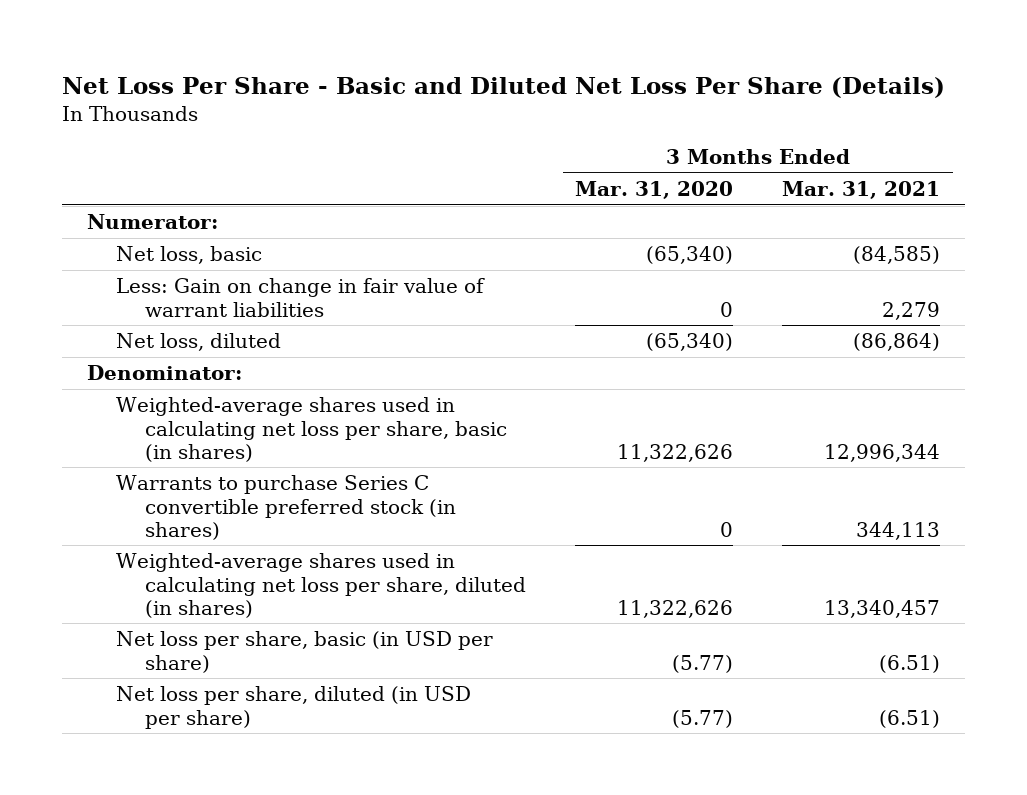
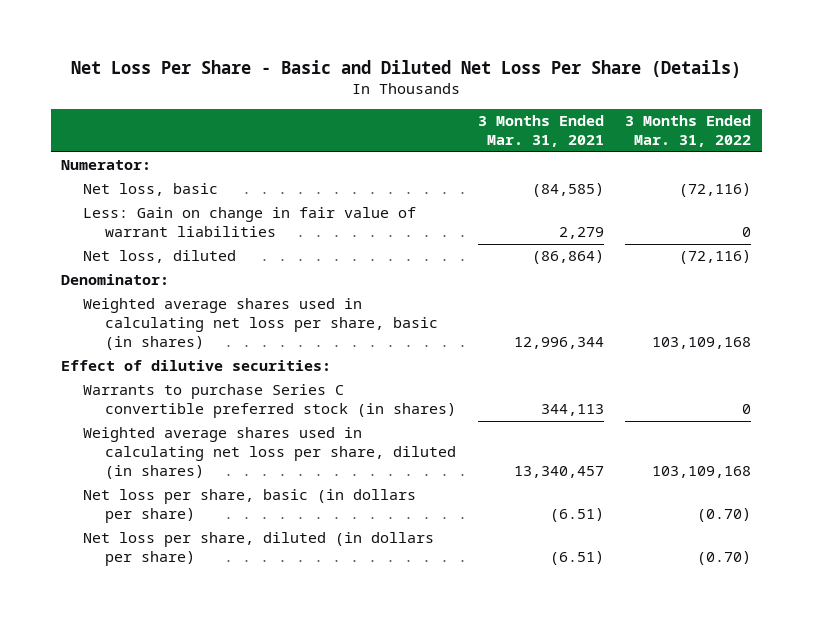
- | 3 Months Ended Mar. 31, 2020 | 3 Months Ended Mar. 31, 2021
+ | 3 Months Ended Mar. 31, 2021 | 3 Months Ended Mar. 31, 2022
- Weighted-average shares used in calculating net loss per share, basic (in shares) | 11,322,626 | 12,996,344
+ Weighted average shares used in calculating net loss per share, basic (in shares) | 12,996,344 | 103,109,168
+ Effect of dilutive securities:
- Weighted-average shares used in calculating net loss per share, diluted (in shares) | 11,322,626 | 13,340,457
- Net loss per share, basic (in USD per share) | (5.77) | (6.51)
- Net loss per share, diluted (in USD per share) | (5.77) | (6.51)
+ Weighted average shares used in calculating net loss per share, diluted (in shares) | 13,340,457 | 103,109,168
+ Net loss per share, basic (in dollars per share) | (6.51) | (0.70)
+ Net loss per share, diluted (in dollars per share) | (6.51) | (0.70)

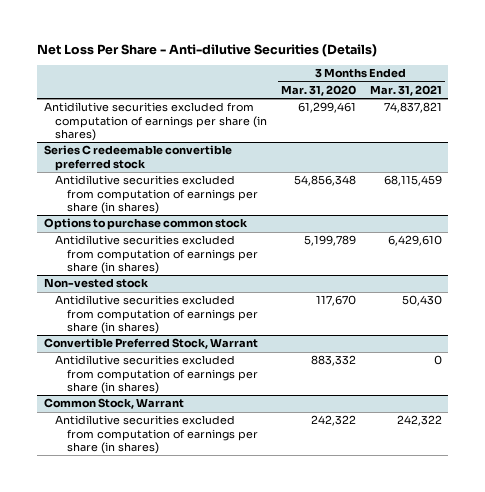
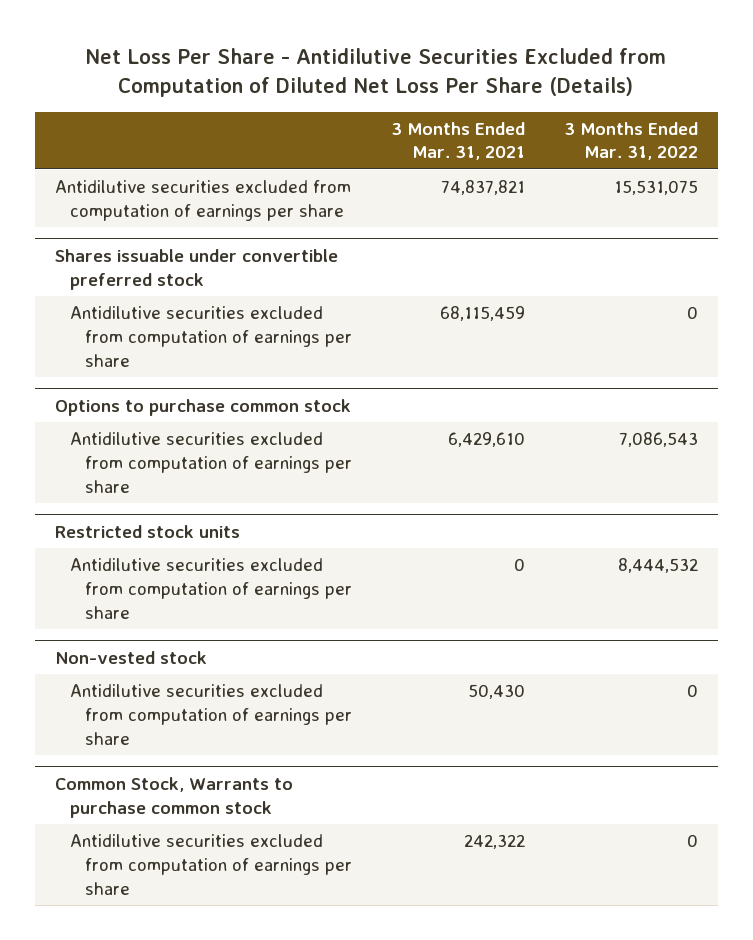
- Net Loss Per Share - Anti-dilutive Securities (Details)
+ Net Loss Per Share - Antidilutive Securities Excluded from Computation of Diluted Net Loss Per Share (Details)
- | 3 Months Ended Mar. 31, 2020 | 3 Months Ended Mar. 31, 2021
+ | 3 Months Ended Mar. 31, 2021 | 3 Months Ended Mar. 31, 2022
- Antidilutive securities excluded from computation of earnings per share (in shares) | 61,299,461 | 74,837,821
- Series C redeemable convertible preferred stock
- Antidilutive securities excluded from computation of earnings per share (in shares) | 54,856,348 | 68,115,459
+ Antidilutive securities excluded from computation of earnings per share | 74,837,821 | 15,531,075
+ Shares issuable under convertible preferred stock
+ Antidilutive securities excluded from computation of earnings per share | 68,115,459 | 0
@ Options to purchase common stock
- Antidilutive securities excluded from computation of earnings per share (in shares) | 5,199,789 | 6,429,610
+ Antidilutive securities excluded from computation of earnings per share | 6,429,610 | 7,086,543
+ Restricted stock units
+ Antidilutive securities excluded from computation of earnings per share | 0 | 8,444,532
@ Non-vested stock
- Antidilutive securities excluded from computation of earnings per share (in shares) | 117,670 | 50,430
- Convertible Preferred Stock, Warrant
- Antidilutive securities excluded from computation of earnings per share (in shares) | 883,332 | 0
- Common Stock, Warrant
- Antidilutive securities excluded from computation of earnings per share (in shares) | 242,322 | 242,322
@ Non-vested stock
+ Antidilutive securities excluded from computation of earnings per share | 50,430 | 0
+ Common Stock, Warrants to purchase common stock
+ Antidilutive securities excluded from computation of earnings per share | 242,322 | 0

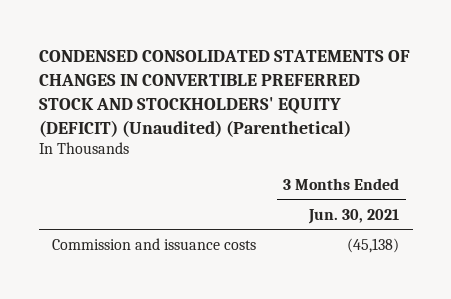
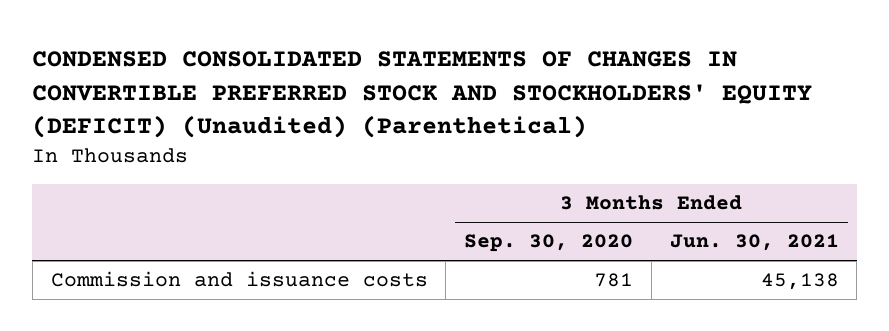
- | 3 Months Ended Jun. 30, 2021
+ | 3 Months Ended Sep. 30, 2020 | 3 Months Ended Jun. 30, 2021
- Commission and issuance costs | (45,138)
+ Commission and issuance costs | 781 | 45,138

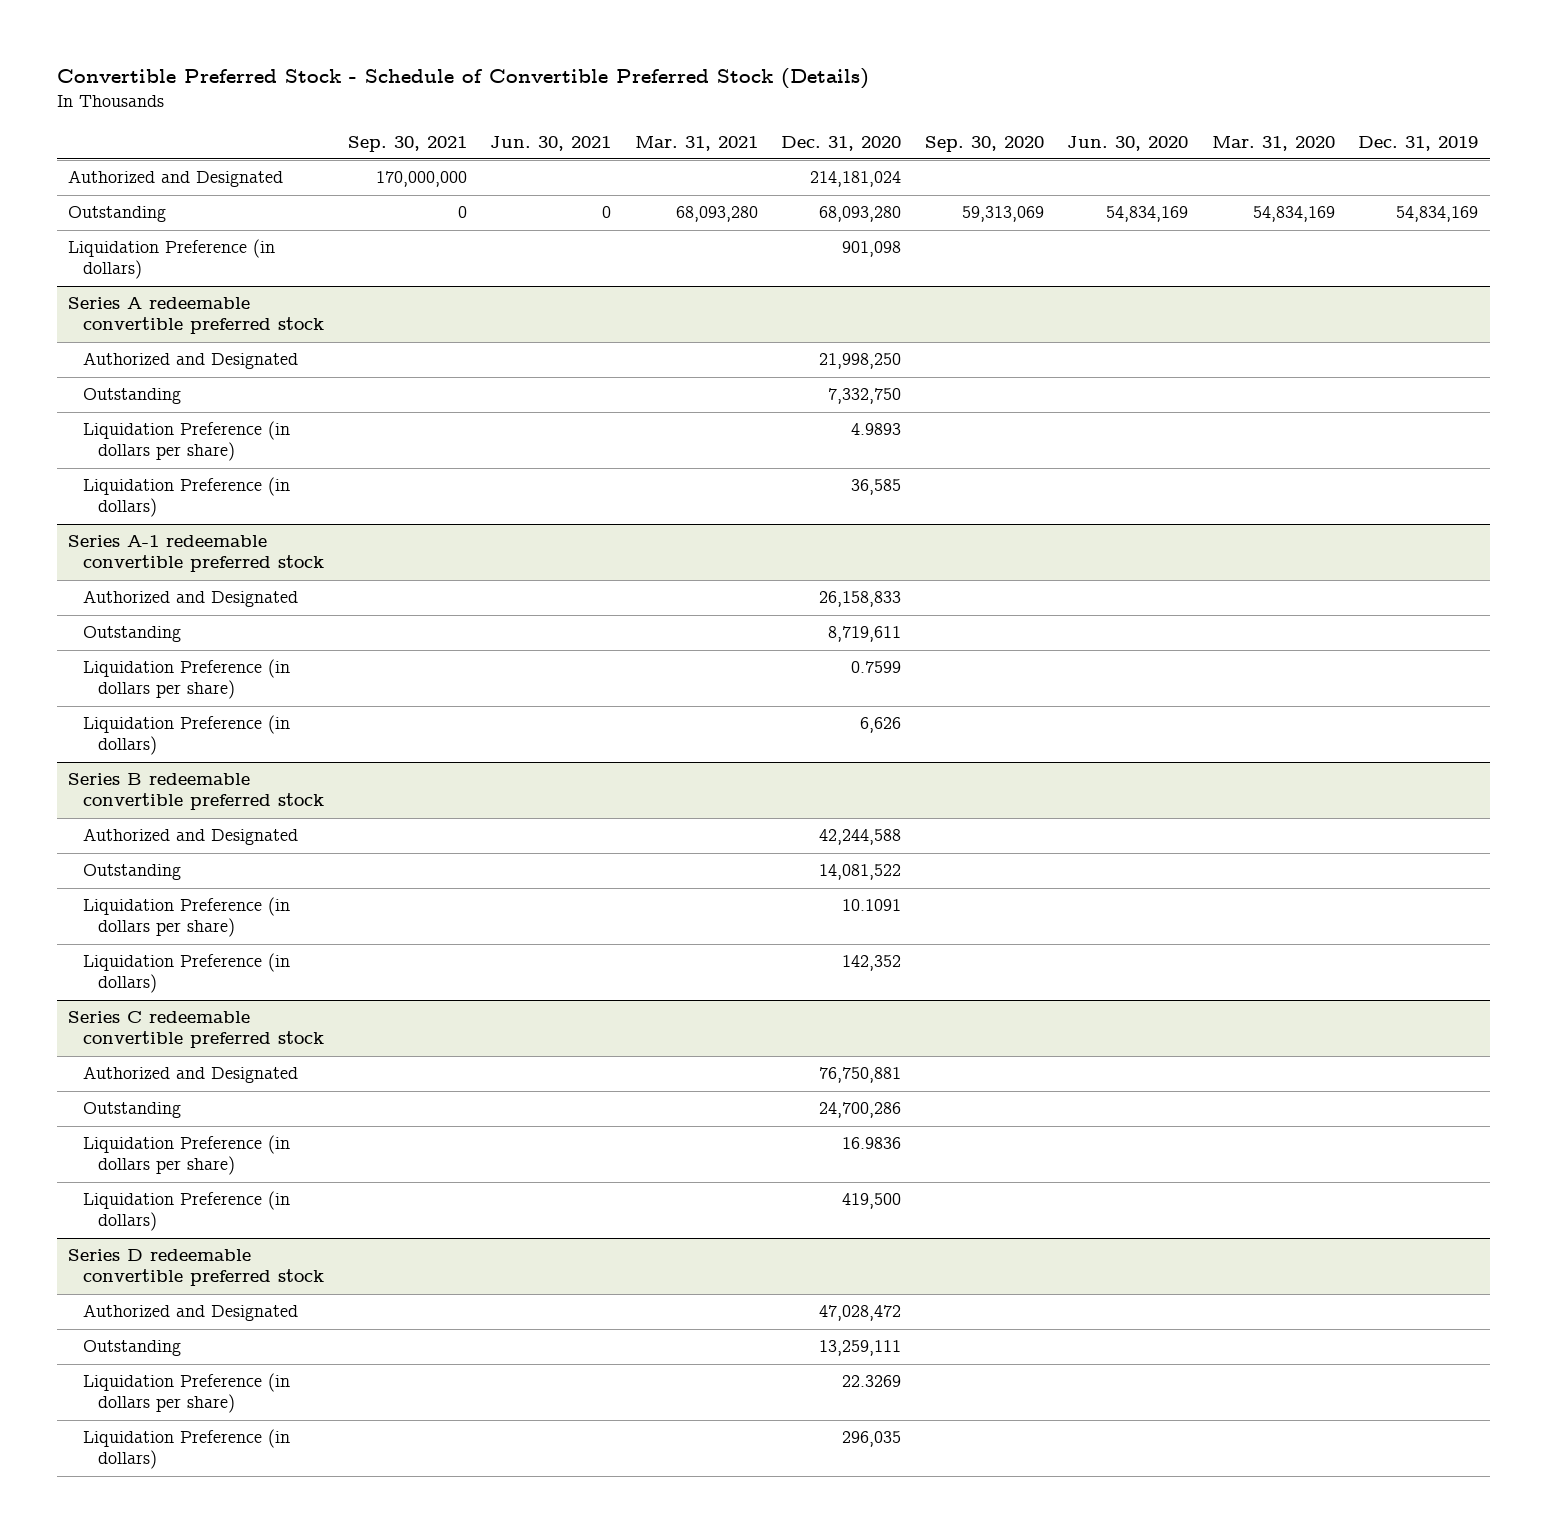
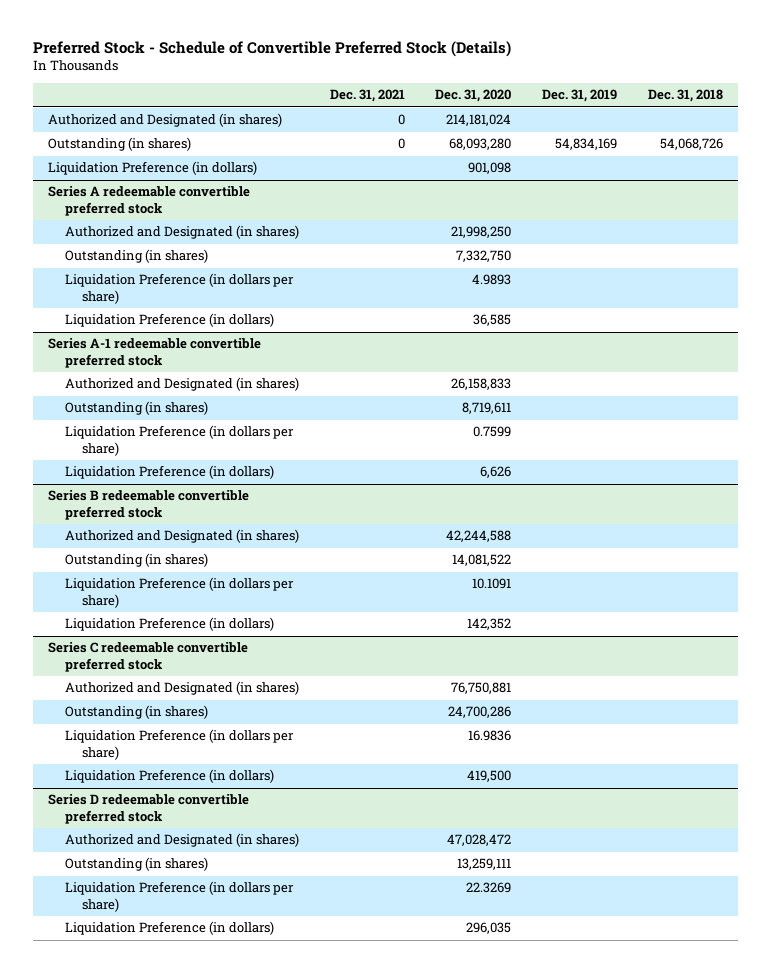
- Convertible Preferred Stock - Schedule of Convertible Preferred Stock (Details)
+ Preferred Stock - Schedule of Convertible Preferred Stock (Details)
- | Sep. 30, 2021 | Jun. 30, 2021 | Mar. 31, 2021 | Dec. 31, 2020 | Sep. 30, 2020 | Jun. 30, 2020 | Mar. 31, 2020 | Dec. 31, 2019
+ | Dec. 31, 2021 | Dec. 31, 2020 | Dec. 31, 2019 | Dec. 31, 2018
- Authorized and Designated | 170,000,000 | | | 214,181,024 | | | |
- Outstanding | 0 | 0 | 68,093,280 | 68,093,280 | 59,313,069 | 54,834,169 | 54,834,169 | 54,834,169
+ Authorized and Designated (in shares) | 0 | 214,181,024 | |
+ Outstanding (in shares) | 0 | 68,093,280 | 54,834,169 | 54,068,726
@ Series A redeemable convertible preferred stock
- Authorized and Designated | | | | 21,998,250 | | | |
- Outstanding | | | | 7,332,750 | | | |
+ Authorized and Designated (in shares) | | 21,998,250 | |
+ Outstanding (in shares) | | 7,332,750 | |
@ Series A-1 redeemable convertible preferred stock
- Authorized and Designated | | | | 26,158,833 | | | |
- Outstanding | | | | 8,719,611 | | | |
+ Authorized and Designated (in shares) | | 26,158,833 | |
+ Outstanding (in shares) | | 8,719,611 | |
@ Series B redeemable convertible preferred stock
- Authorized and Designated | | | | 42,244,588 | | | |
- Outstanding | | | | 14,081,522 | | | |
+ Authorized and Designated (in shares) | | 42,244,588 | |
+ Outstanding (in shares) | | 14,081,522 | |
@ Series C redeemable convertible preferred stock
- Authorized and Designated | | | | 76,750,881 | | | |
- Outstanding | | | | 24,700,286 | | | |
+ Authorized and Designated (in shares) | | 76,750,881 | |
+ Outstanding (in shares) | | 24,700,286 | |
@ Series D redeemable convertible preferred stock
- Authorized and Designated | | | | 47,028,472 | | | |
- Outstanding | | | | 13,259,111 | | | |
+ Authorized and Designated (in shares) | | 47,028,472 | |
+ Outstanding (in shares) | | 13,259,111 | |

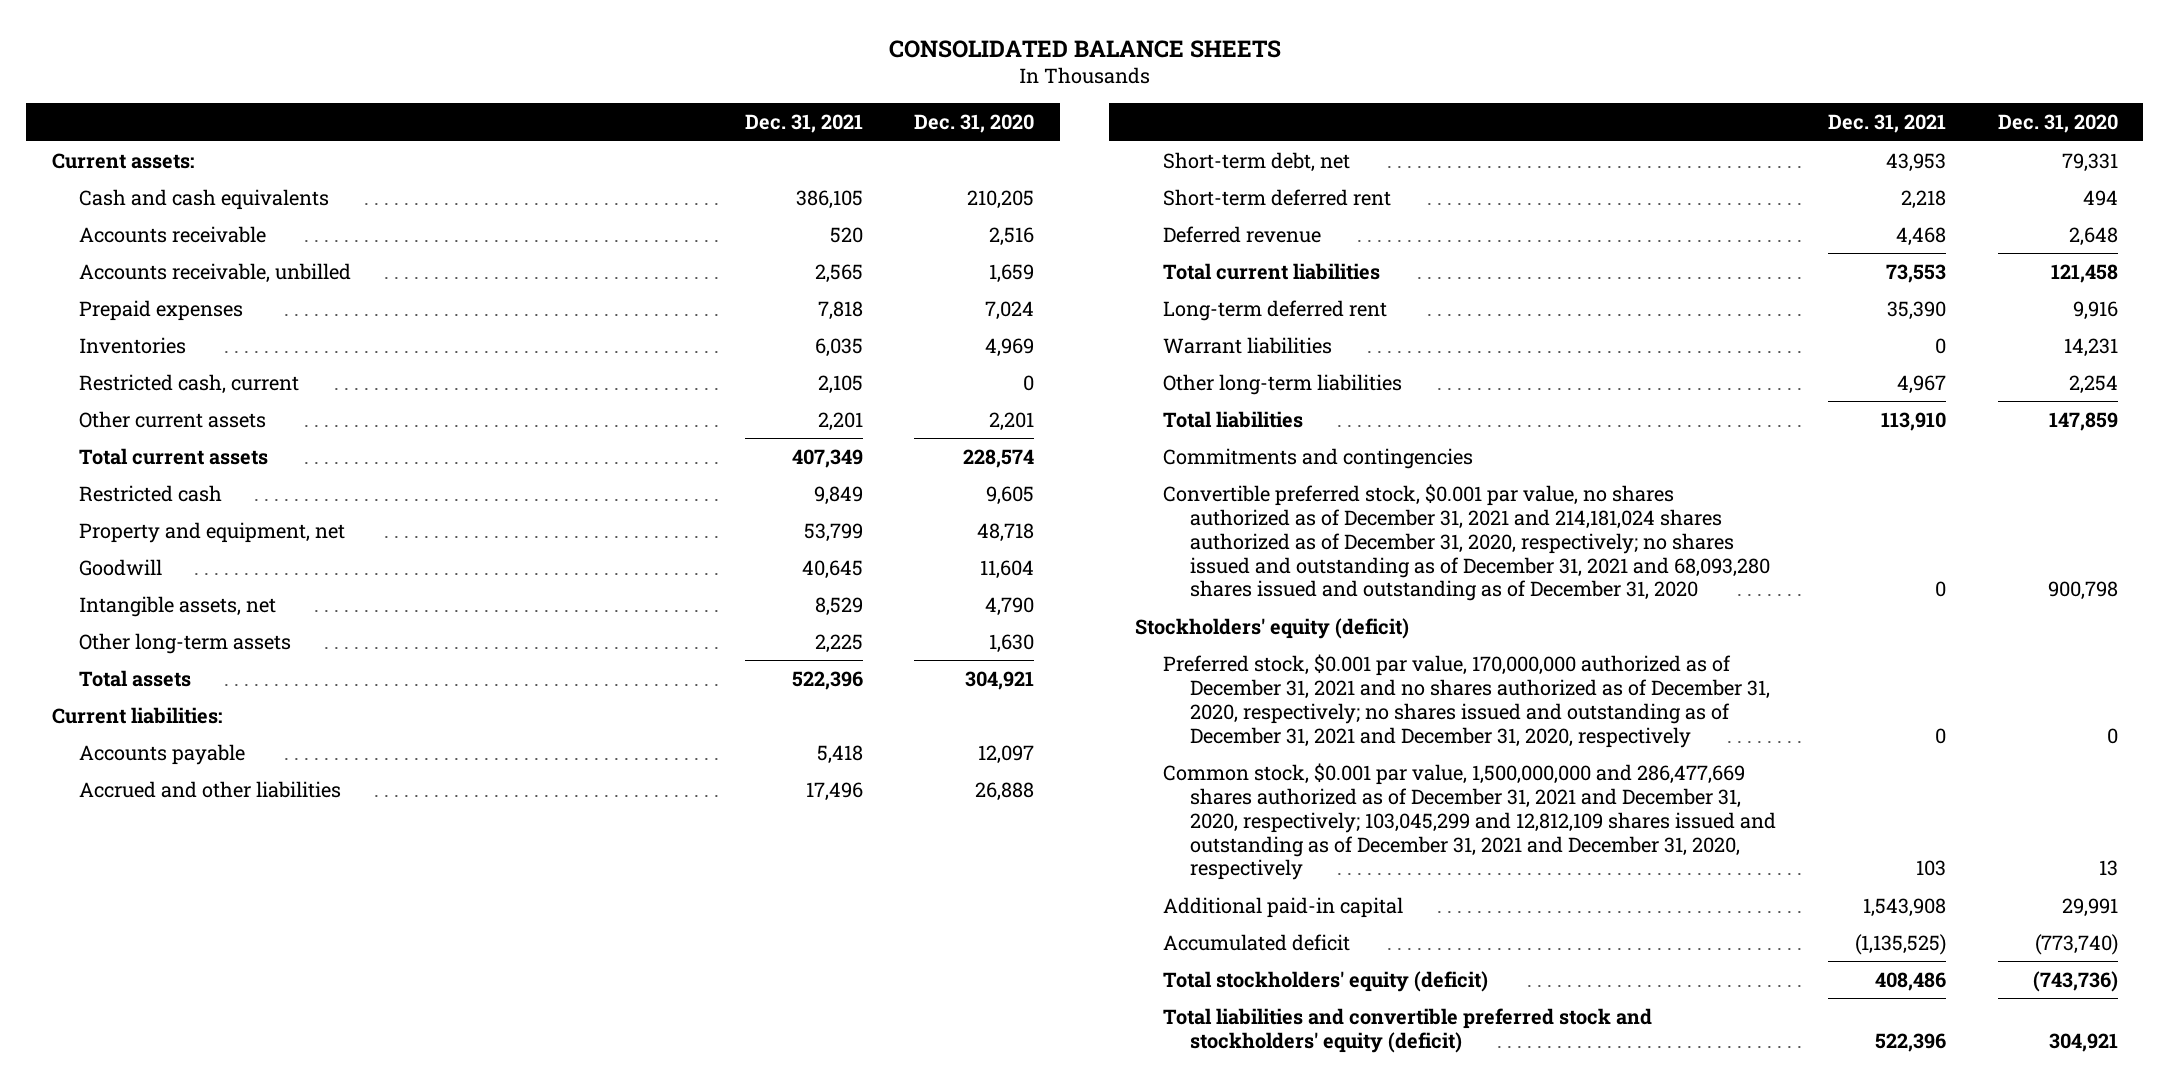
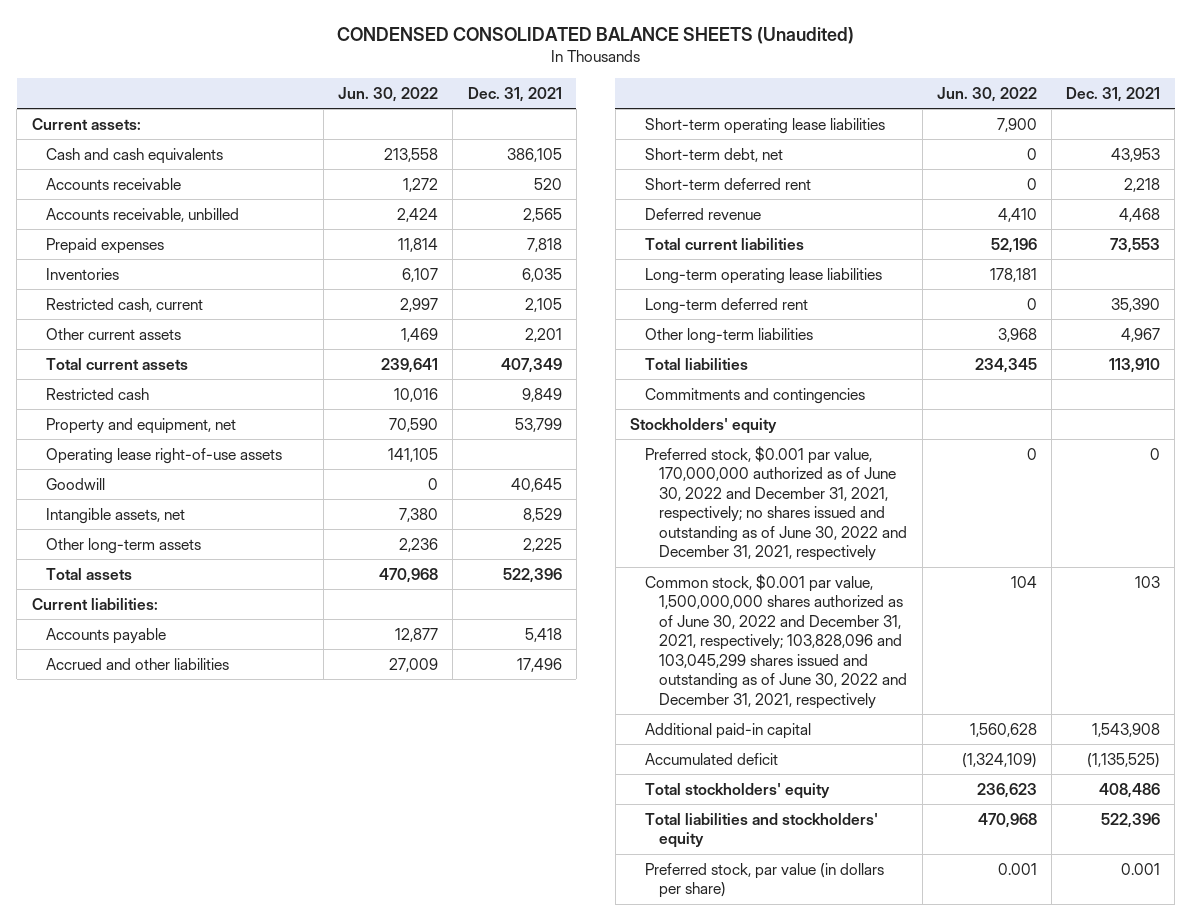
- CONSOLIDATED BALANCE SHEETS
+ CONDENSED CONSOLIDATED BALANCE SHEETS (Unaudited)
- | Dec. 31, 2021 | Dec. 31, 2020
+ | Jun. 30, 2022 | Dec. 31, 2021
+ Operating lease right-of-use assets | 141,105 |
+ Short-term operating lease liabilities | 7,900 |
+ Long-term operating lease liabilities | 178,181 |
- Warrant liabilities | 0 | 14,231
- Convertible preferred stock, $0.001 par value, no shares authorized as of December 31, 2021 and 214,181,024 shares authorized as of December 31, 2020, respectively; no shares issued and outstanding as of December 31, 2021 and 68,093,280 shares issued and outstanding as of December 31, 2020 | 0 | 900,798
- Stockholders' equity (deficit)
- Preferred stock, $0.001 par value, 170,000,000 authorized as of December 31, 2021 and no shares authorized as of December 31, 2020, respectively; no shares issued and outstanding as of December 31, 2021 and December 31, 2020, respectively | 0 | 0
- Common stock, $0.001 par value, 1,500,000,000 and 286,477,669 shares authorized as of December 31, 2021 and December 31, 2020, respectively; 103,045,299 and 12,812,109 shares issued and outstanding as of December 31, 2021 and December 31, 2020, respectively | 103 | 13
+ Stockholders' equity
+ Preferred stock, $0.001 par value, 170,000,000 authorized as of June 30, 2022 and December 31, 2021, respectively; no shares issued and outstanding as of June 30, 2022 and December 31, 2021, respectively | 0 | 0
+ Common stock, $0.001 par value, 1,500,000,000 shares authorized as of June 30, 2022 and December 31, 2021, respectively; 103,828,096 and 103,045,299 shares issued and outstanding as of June 30, 2022 and December 31, 2021, respectively | 104 | 103
- Total stockholders' equity (deficit) | 408,486 | (743,736)
- Total liabilities and convertible preferred stock and stockholders' equity (deficit) | 522,396 | 304,921
+ Total stockholders' equity | 236,623 | 408,486
+ Total liabilities and stockholders' equity | 470,968 | 522,396
+ Preferred stock, par value (in dollars per share) | 0.001 | 0.001

